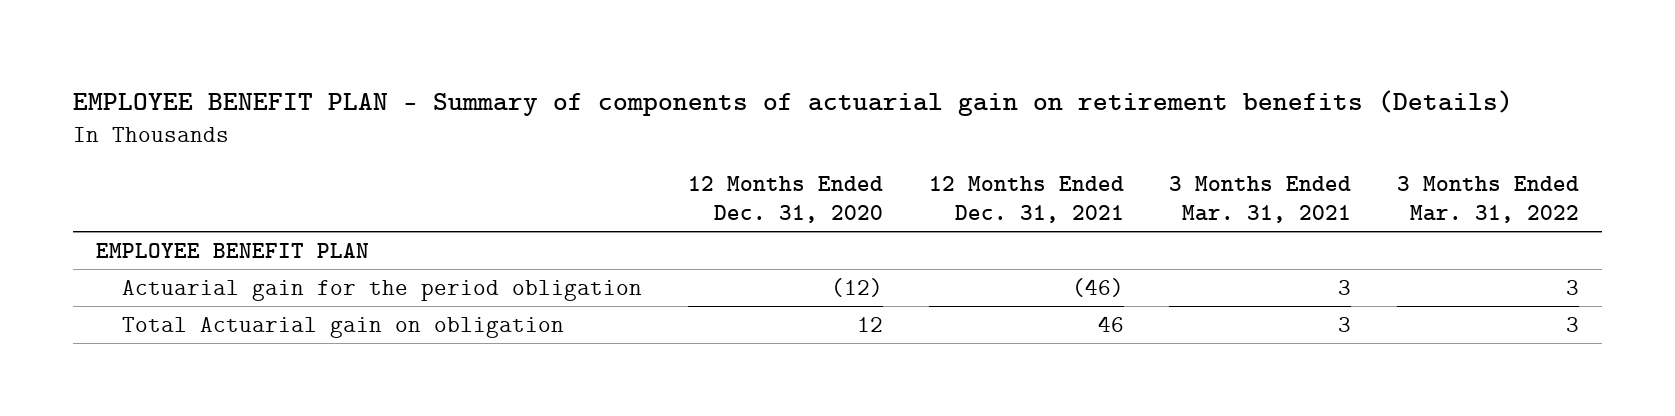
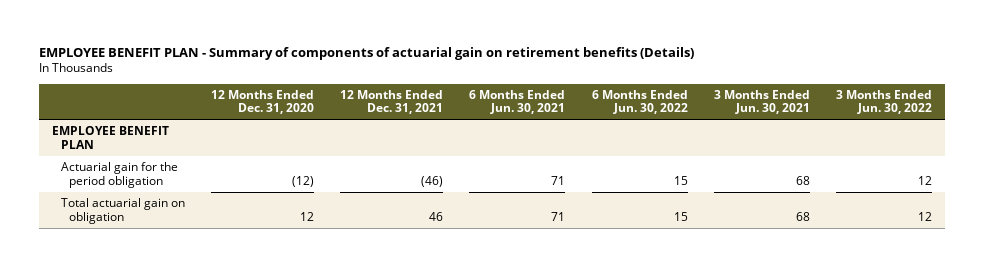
- | 12 Months Ended Dec. 31, 2020 | 12 Months Ended Dec. 31, 2021 | 3 Months Ended Mar. 31, 2021 | 3 Months Ended Mar. 31, 2022
+ | 12 Months Ended Dec. 31, 2020 | 12 Months Ended Dec. 31, 2021 | 6 Months Ended Jun. 30, 2021 | 6 Months Ended Jun. 30, 2022 | 3 Months Ended Jun. 30, 2021 | 3 Months Ended Jun. 30, 2022
- Total Actuarial gain on obligation | 12 | 46 | 3 | 3
+ Total actuarial gain on obligation | 12 | 46 | 71 | 15 | 68 | 12

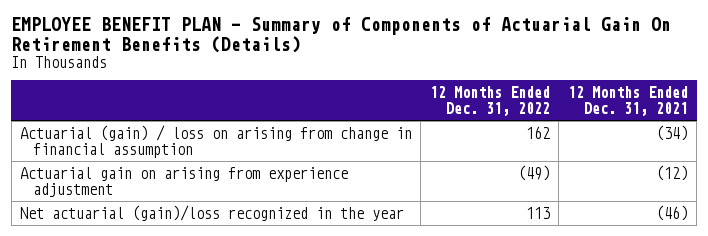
- EMPLOYEE BENEFIT PLAN - Summary of components of actuarial gain on retirement benefits (Details)
+ EMPLOYEE BENEFIT PLAN - Summary of Components of Actuarial Gain On Retirement Benefits (Details)
- | 12 Months Ended Dec. 31, 2020 | 12 Months Ended Dec. 31, 2021 | 6 Months Ended Jun. 30, 2021 | 6 Months Ended Jun. 30, 2022 | 3 Months Ended Jun. 30, 2021 | 3 Months Ended Jun. 30, 2022
+ | 12 Months Ended Dec. 31, 2022 | 12 Months Ended Dec. 31, 2021
- EMPLOYEE BENEFIT PLAN
- Actuarial gain for the period obligation | (12) | (46) | 71 | 15 | 68 | 12
- Total actuarial gain on obligation | 12 | 46 | 71 | 15 | 68 | 12
+ Actuarial (gain) / loss on arising from change in financial assumption | 162 | (34)
+ Actuarial gain on arising from experience adjustment | (49) | (12)
+ Net actuarial (gain)/loss recognized in the year | 113 | (46)

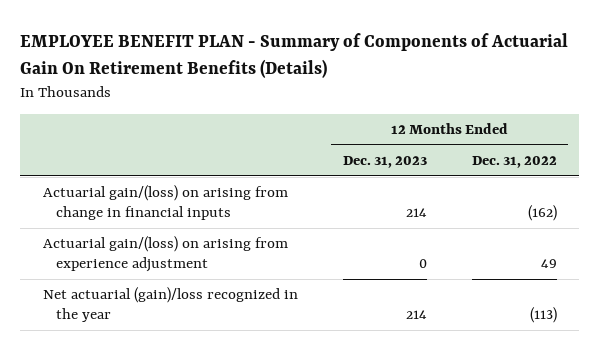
- | 12 Months Ended Dec. 31, 2022 | 12 Months Ended Dec. 31, 2021
+ | 12 Months Ended Dec. 31, 2023 | 12 Months Ended Dec. 31, 2022
- Actuarial (gain) / loss on arising from change in financial assumption | 162 | (34)
- Actuarial gain on arising from experience adjustment | (49) | (12)
- Net actuarial (gain)/loss recognized in the year | 113 | (46)
+ Actuarial gain/(loss) on arising from change in financial inputs | 214 | (162)
+ Actuarial gain/(loss) on arising from experience adjustment | 0 | 49
+ Net actuarial (gain)/loss recognized in the year | 214 | (113)

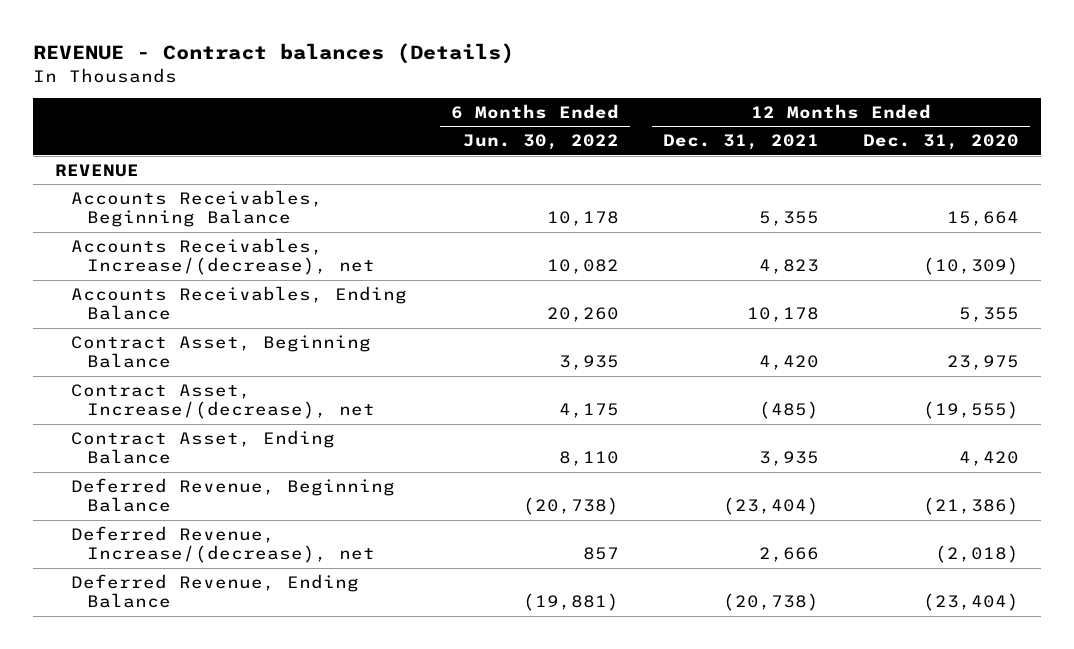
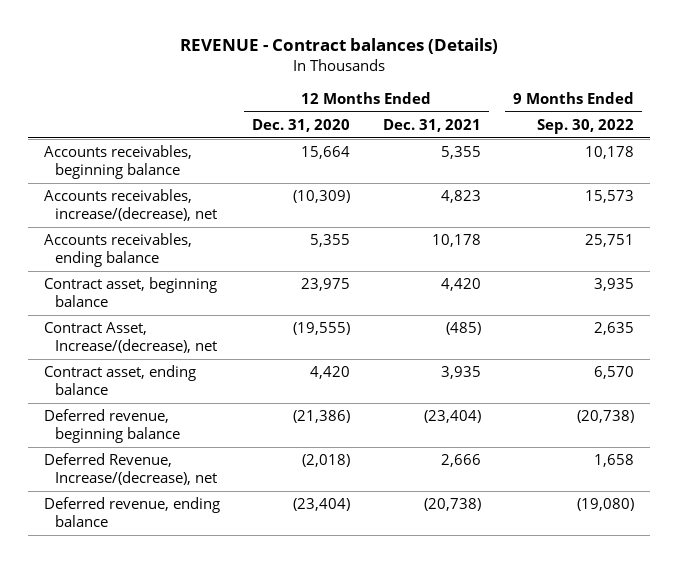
- | 6 Months Ended Jun. 30, 2022 | 12 Months Ended Dec. 31, 2021 | 12 Months Ended Dec. 31, 2020
+ | 12 Months Ended Dec. 31, 2020 | 12 Months Ended Dec. 31, 2021 | 9 Months Ended Sep. 30, 2022
- REVENUE
- Accounts Receivables, Beginning Balance | 10,178 | 5,355 | 15,664
- Accounts Receivables, Increase/(decrease), net | 10,082 | 4,823 | (10,309)
- Accounts Receivables, Ending Balance | 20,260 | 10,178 | 5,355
- Contract Asset, Beginning Balance | 3,935 | 4,420 | 23,975
+ Accounts receivables, beginning balance | 15,664 | 5,355 | 10,178
+ Accounts receivables, increase/(decrease), net | (10,309) | 4,823 | 15,573
+ Accounts receivables, ending balance | 5,355 | 10,178 | 25,751
+ Contract asset, beginning balance | 23,975 | 4,420 | 3,935
- Contract Asset, Ending Balance | 8,110 | 3,935 | 4,420
- Deferred Revenue, Beginning Balance | (20,738) | (23,404) | (21,386)
+ Contract asset, ending balance | 4,420 | 3,935 | 6,570
+ Deferred revenue, beginning balance | (21,386) | (23,404) | (20,738)
- Deferred Revenue, Ending Balance | (19,881) | (20,738) | (23,404)
+ Deferred revenue, ending balance | (23,404) | (20,738) | (19,080)

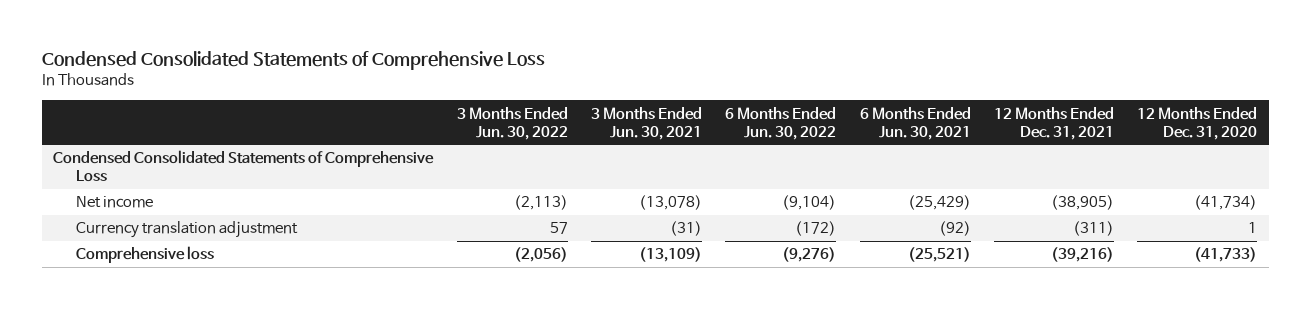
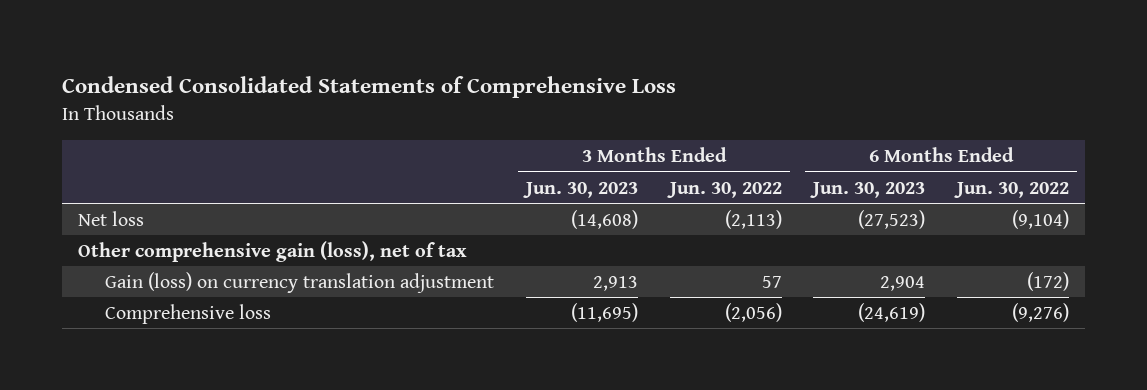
- | 3 Months Ended Jun. 30, 2022 | 3 Months Ended Jun. 30, 2021 | 6 Months Ended Jun. 30, 2022 | 6 Months Ended Jun. 30, 2021 | 12 Months Ended Dec. 31, 2021 | 12 Months Ended Dec. 31, 2020
+ | 3 Months Ended Jun. 30, 2023 | 3 Months Ended Jun. 30, 2022 | 6 Months Ended Jun. 30, 2023 | 6 Months Ended Jun. 30, 2022
- Condensed Consolidated Statements of Comprehensive Loss
- Net income | (2,113) | (13,078) | (9,104) | (25,429) | (38,905) | (41,734)
- Currency translation adjustment | 57 | (31) | (172) | (92) | (311) | 1
+ Net loss | (14,608) | (2,113) | (27,523) | (9,104)
+ Other comprehensive gain (loss), net of tax
+ Gain (loss) on currency translation adjustment | 2,913 | 57 | 2,904 | (172)

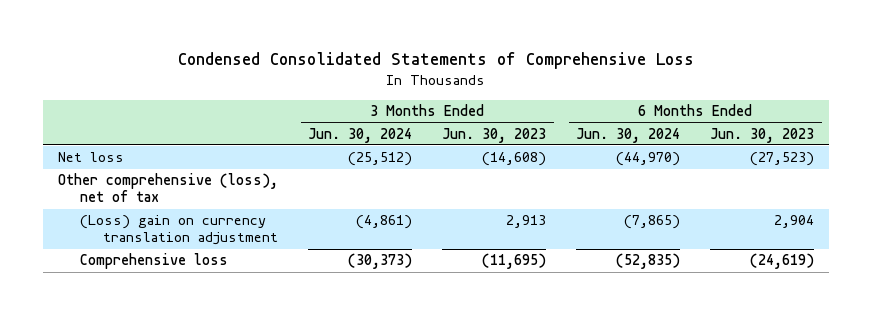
- | 3 Months Ended Jun. 30, 2023 | 3 Months Ended Jun. 30, 2022 | 6 Months Ended Jun. 30, 2023 | 6 Months Ended Jun. 30, 2022
+ | 3 Months Ended Jun. 30, 2024 | 3 Months Ended Jun. 30, 2023 | 6 Months Ended Jun. 30, 2024 | 6 Months Ended Jun. 30, 2023
- Other comprehensive gain (loss), net of tax
- Gain (loss) on currency translation adjustment | 2,913 | 57 | 2,904 | (172)
+ Other comprehensive (loss), net of tax
+ (Loss) gain on currency translation adjustment | (4,861) | 2,913 | (7,865) | 2,904

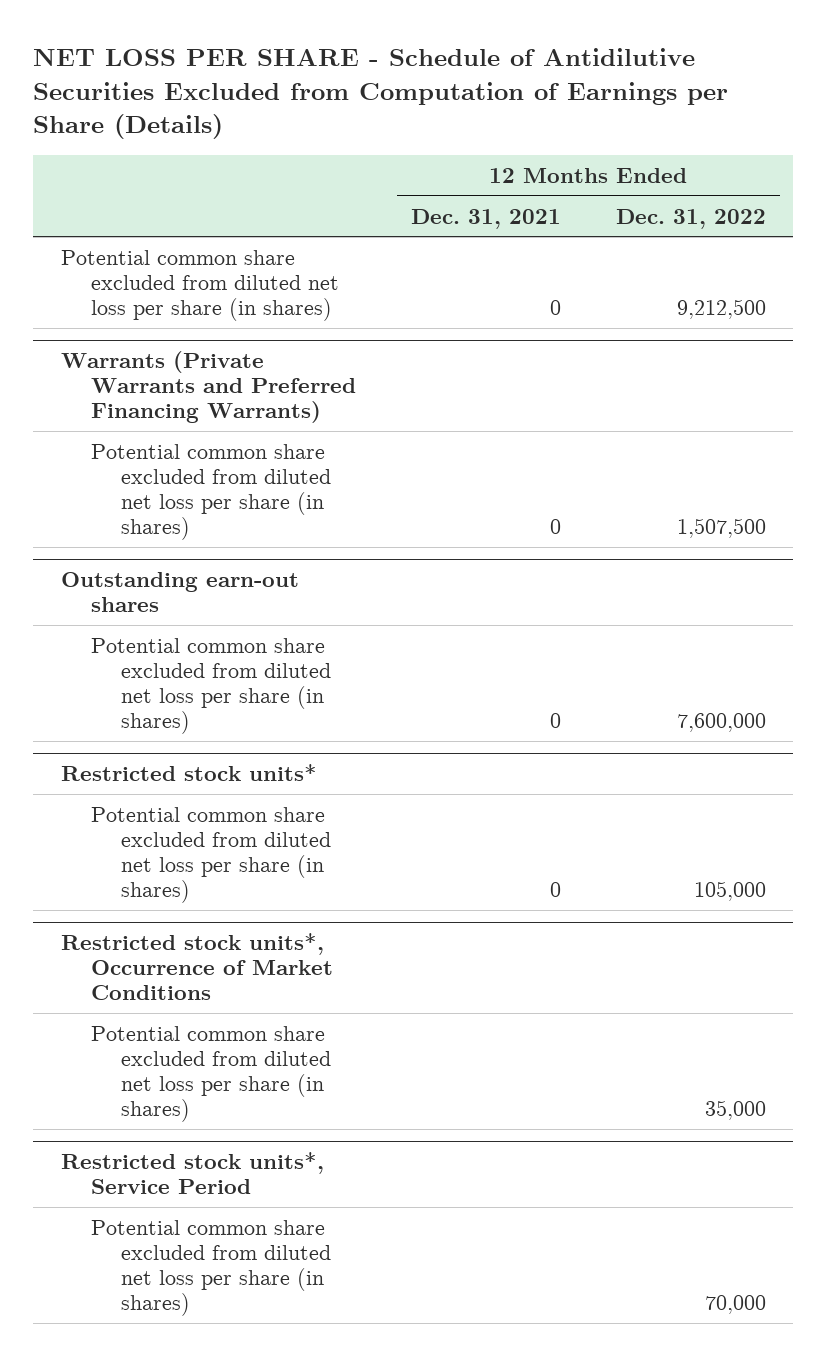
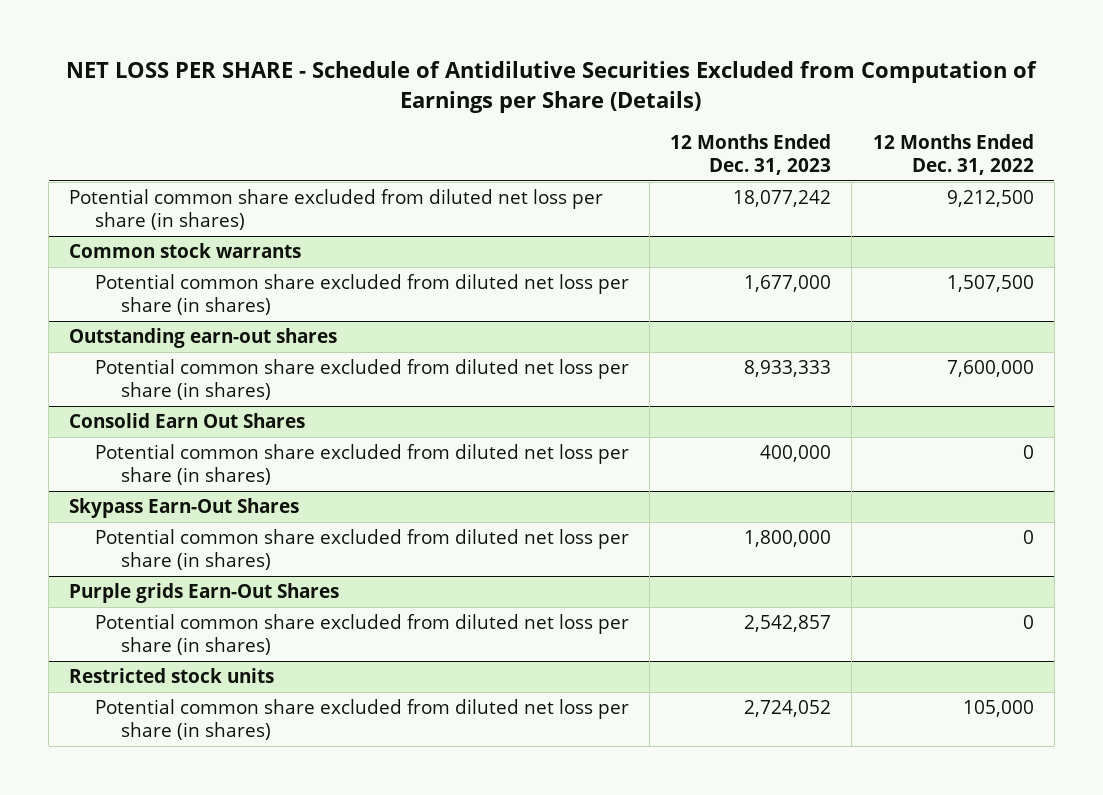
- | 12 Months Ended Dec. 31, 2021 | 12 Months Ended Dec. 31, 2022
+ | 12 Months Ended Dec. 31, 2023 | 12 Months Ended Dec. 31, 2022
- Warrants (Private Warrants and Preferred Financing Warrants)
+ Common stock warrants
- Restricted stock units*
+ Consolid Earn Out Shares
+ Potential common share excluded from diluted net loss per share (in shares) | 400,000 | 0
+ Skypass Earn-Out Shares
+ Potential common share excluded from diluted net loss per share (in shares) | 1,800,000 | 0
+ Purple grids Earn-Out Shares
+ Potential common share excluded from diluted net loss per share (in shares) | 2,542,857 | 0
+ Restricted stock units
- Restricted stock units*, Occurrence of Market Conditions
- Potential common share excluded from diluted net loss per share (in shares) | | 35,000
- Restricted stock units*, Service Period
- Potential common share excluded from diluted net loss per share (in shares) | | 70,000

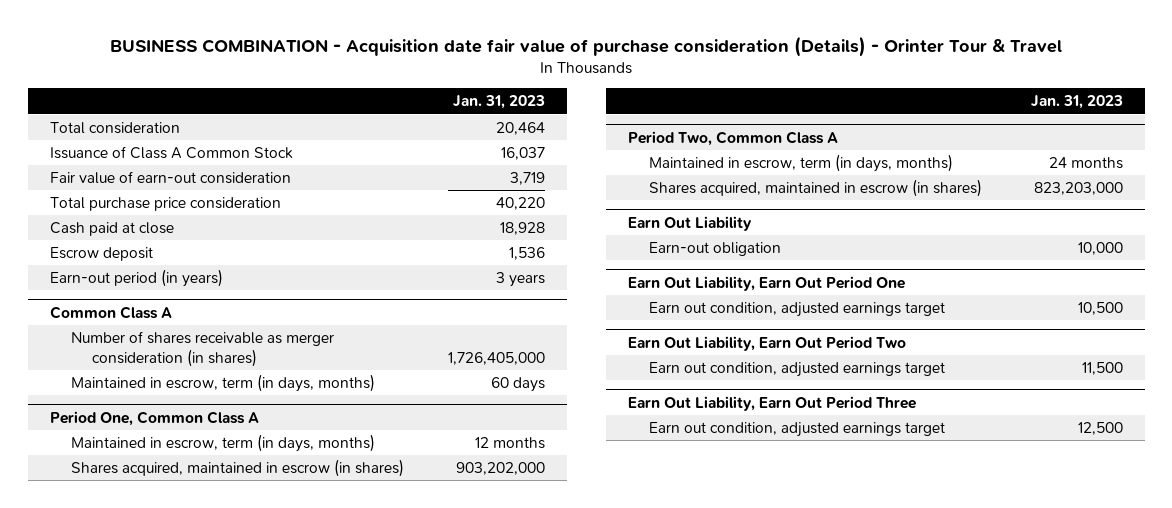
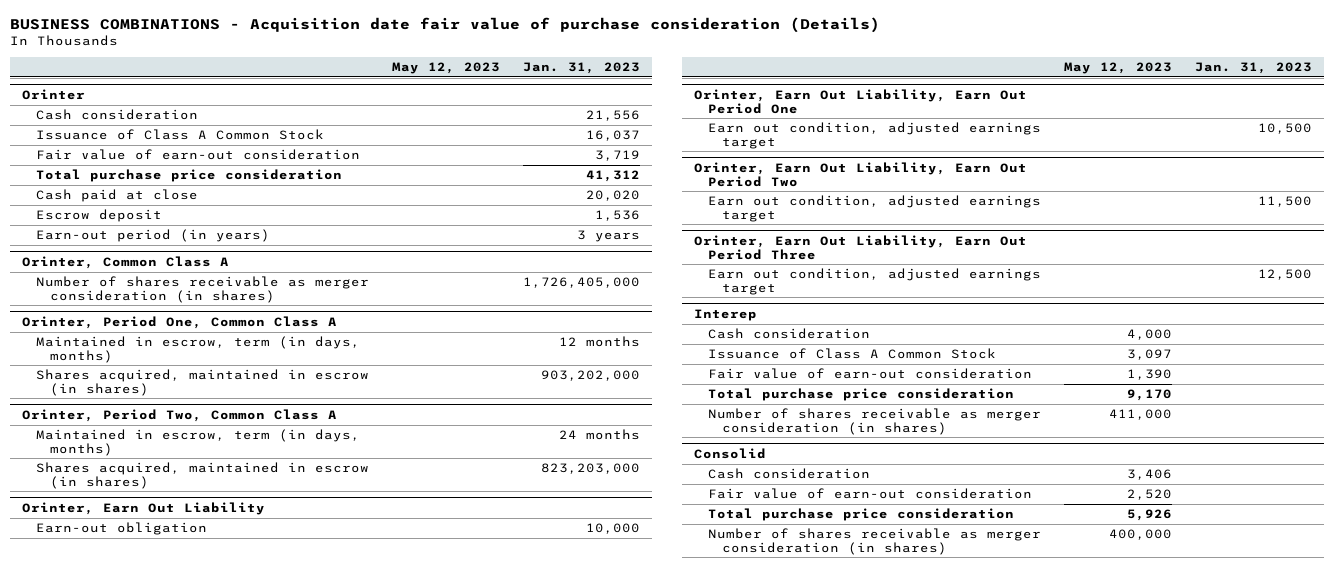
- BUSINESS COMBINATION - Acquisition date fair value of purchase consideration (Details) - Orinter Tour & Travel
+ BUSINESS COMBINATIONS - Acquisition date fair value of purchase consideration (Details)
- | Jan. 31, 2023
+ | May 12, 2023 | Jan. 31, 2023
- Total consideration | 20,464
+ Orinter
+ Cash consideration | | 21,556
- Total purchase price consideration | 40,220
- Cash paid at close | 18,928
+ Total purchase price consideration | | 41,312
+ Cash paid at close | | 20,020
- Common Class A
+ Orinter, Common Class A
- Maintained in escrow, term (in days, months) | 60 days
- Period One, Common Class A
+ Orinter, Period One, Common Class A
- Period Two, Common Class A
+ Orinter, Period Two, Common Class A
- Earn Out Liability
+ Orinter, Earn Out Liability
- Earn Out Liability, Earn Out Period One
+ Orinter, Earn Out Liability, Earn Out Period One
- Earn Out Liability, Earn Out Period Two
+ Orinter, Earn Out Liability, Earn Out Period Two
- Earn Out Liability, Earn Out Period Three
+ Orinter, Earn Out Liability, Earn Out Period Three
+ Interep
+ Cash consideration | 4,000 |
+ Issuance of Class A Common Stock | 3,097 |
+ Fair value of earn-out consideration | 1,390 |
+ Total purchase price consideration | 9,170 |
+ Number of shares receivable as merger consideration (in shares) | 411,000 |
+ Consolid
+ Cash consideration | 3,406 |
+ Fair value of earn-out consideration | 2,520 |
+ Total purchase price consideration | 5,926 |
+ Number of shares receivable as merger consideration (in shares) | 400,000 |

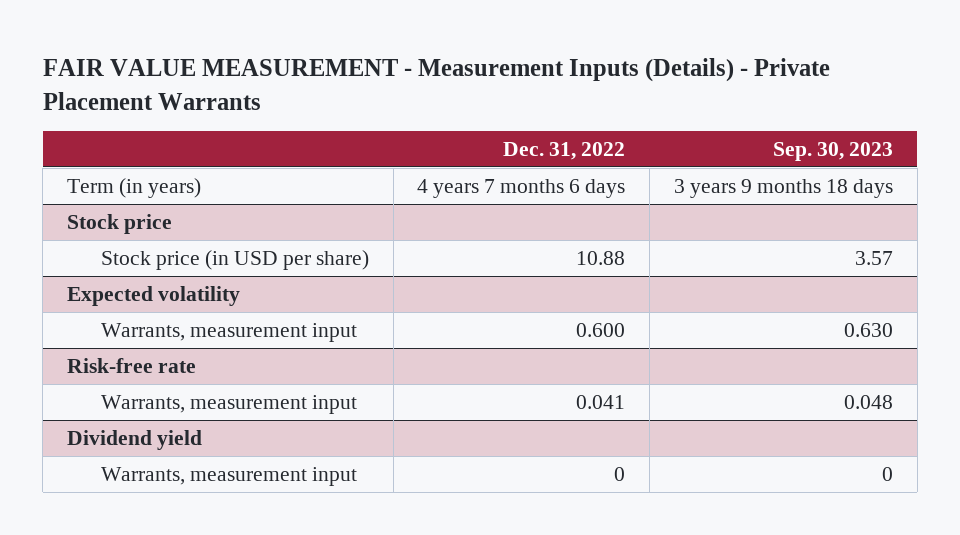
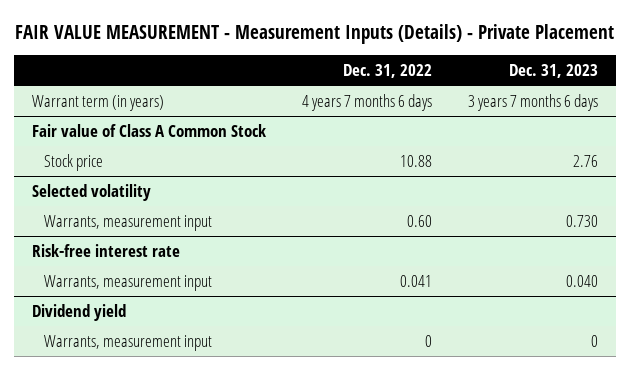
- FAIR VALUE MEASUREMENT - Measurement Inputs (Details) - Private Placement Warrants
+ FAIR VALUE MEASUREMENT - Measurement Inputs (Details) - Private Placement
- | Dec. 31, 2022 | Sep. 30, 2023
+ | Dec. 31, 2022 | Dec. 31, 2023
- Term (in years) | 4 years 7 months 6 days | 3 years 9 months 18 days
- Stock price
- Stock price (in USD per share) | 10.88 | 3.57
- Expected volatility
- Warrants, measurement input | 0.600 | 0.630
- Risk-free rate
+ Warrant term (in years) | 4 years 7 months 6 days | 3 years 7 months 6 days
+ Fair value of Class A Common Stock
+ Stock price | 10.88 | 2.76
+ Selected volatility
+ Warrants, measurement input | 0.60 | 0.730
+ Risk-free interest rate

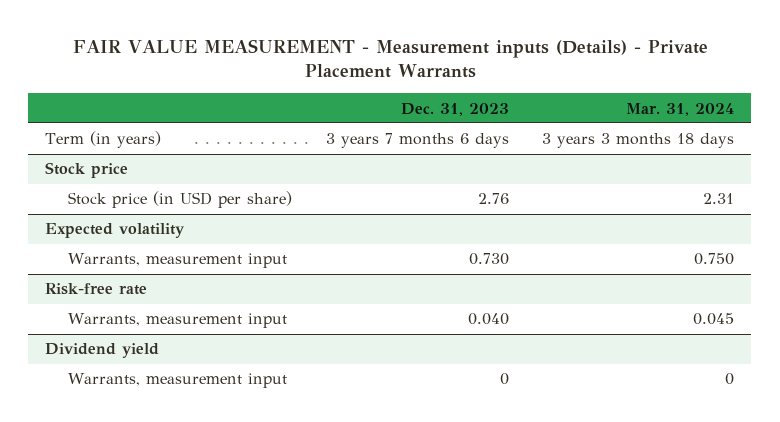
- FAIR VALUE MEASUREMENT - Measurement Inputs (Details) - Private Placement
+ FAIR VALUE MEASUREMENT - Measurement inputs (Details) - Private Placement Warrants
- | Dec. 31, 2022 | Dec. 31, 2023
+ | Dec. 31, 2023 | Mar. 31, 2024
- Warrant term (in years) | 4 years 7 months 6 days | 3 years 7 months 6 days
- Fair value of Class A Common Stock
- Stock price | 10.88 | 2.76
- Selected volatility
+ Term (in years) | 3 years 7 months 6 days | 3 years 3 months 18 days
+ Stock price
+ Stock price (in USD per share) | 2.76 | 2.31
+ Expected volatility
- Risk-free interest rate
+ Risk-free rate

